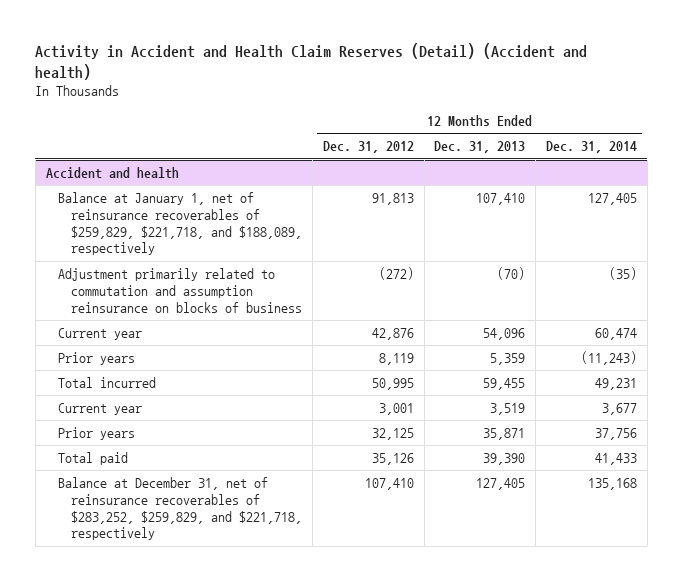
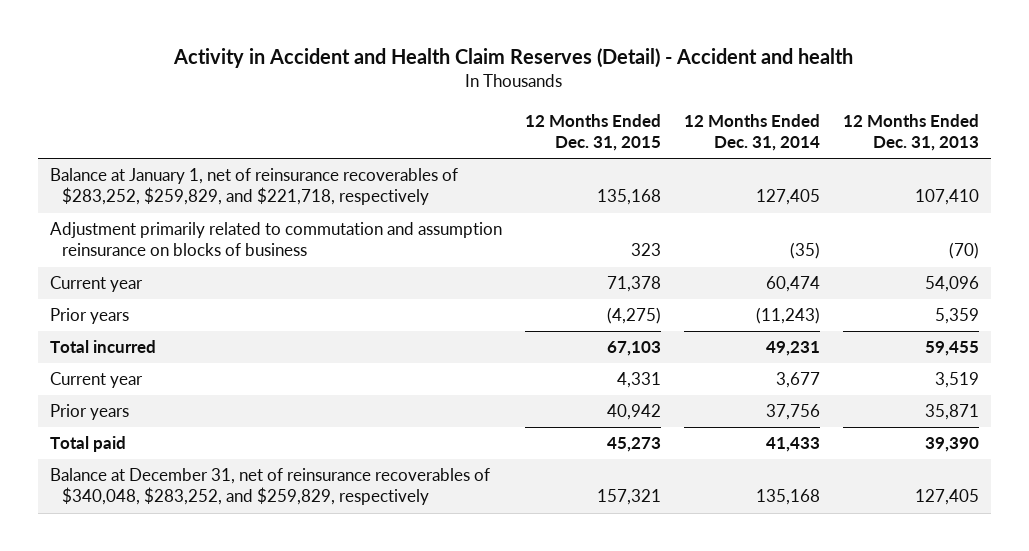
- Activity in Accident and Health Claim Reserves (Detail) (Accident and health)
+ Activity in Accident and Health Claim Reserves (Detail) - Accident and health
- | 12 Months Ended Dec. 31, 2012 | 12 Months Ended Dec. 31, 2013 | 12 Months Ended Dec. 31, 2014
+ | 12 Months Ended Dec. 31, 2015 | 12 Months Ended Dec. 31, 2014 | 12 Months Ended Dec. 31, 2013
- Accident and health
- Balance at January 1, net of reinsurance recoverables of $259,829, $221,718, and $188,089, respectively | 91,813 | 107,410 | 127,405
+ Balance at January 1, net of reinsurance recoverables of $283,252, $259,829, and $221,718, respectively | 135,168 | 127,405 | 107,410
- Balance at December 31, net of reinsurance recoverables of $283,252, $259,829, and $221,718, respectively | 107,410 | 127,405 | 135,168
+ Balance at December 31, net of reinsurance recoverables of $340,048, $283,252, and $259,829, respectively | 157,321 | 135,168 | 127,405

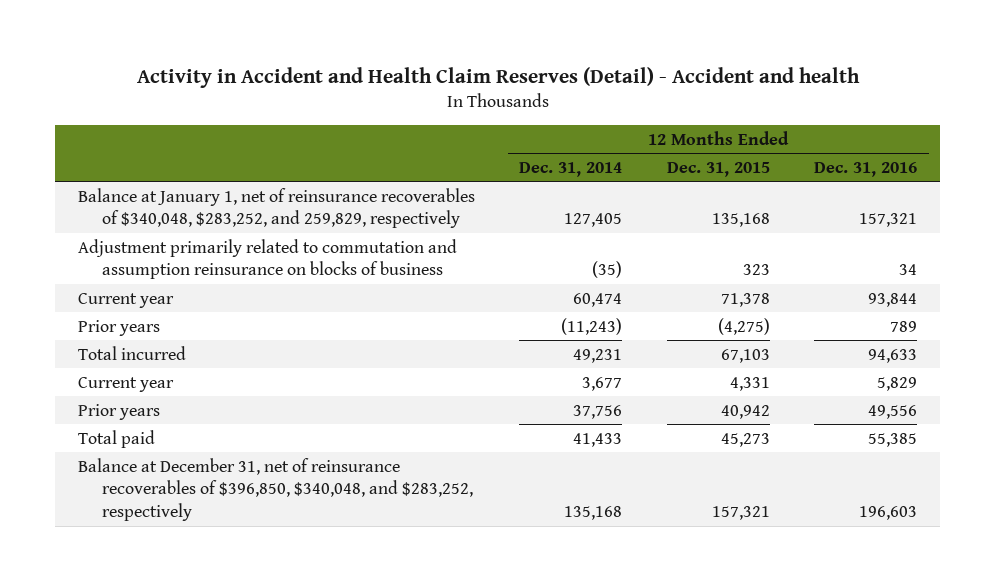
- | 12 Months Ended Dec. 31, 2015 | 12 Months Ended Dec. 31, 2014 | 12 Months Ended Dec. 31, 2013
+ | 12 Months Ended Dec. 31, 2014 | 12 Months Ended Dec. 31, 2015 | 12 Months Ended Dec. 31, 2016
- Balance at January 1, net of reinsurance recoverables of $283,252, $259,829, and $221,718, respectively | 135,168 | 127,405 | 107,410
+ Balance at January 1, net of reinsurance recoverables of $340,048, $283,252, and 259,829, respectively | 127,405 | 135,168 | 157,321
- Balance at December 31, net of reinsurance recoverables of $340,048, $283,252, and $259,829, respectively | 157,321 | 135,168 | 127,405
+ Balance at December 31, net of reinsurance recoverables of $396,850, $340,048, and $283,252, respectively | 135,168 | 157,321 | 196,603

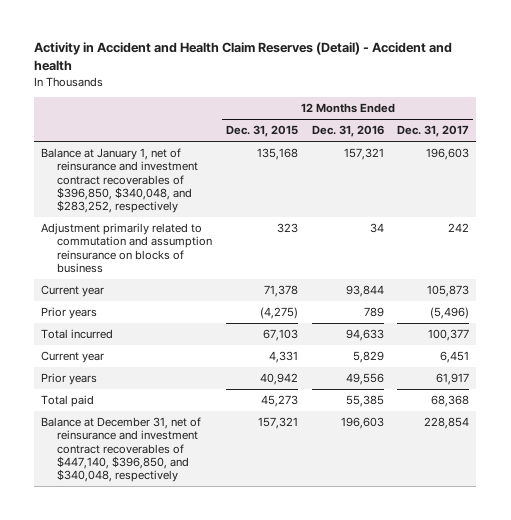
- | 12 Months Ended Dec. 31, 2014 | 12 Months Ended Dec. 31, 2015 | 12 Months Ended Dec. 31, 2016
+ | 12 Months Ended Dec. 31, 2015 | 12 Months Ended Dec. 31, 2016 | 12 Months Ended Dec. 31, 2017
- Balance at January 1, net of reinsurance recoverables of $340,048, $283,252, and 259,829, respectively | 127,405 | 135,168 | 157,321
+ Balance at January 1, net of reinsurance and investment contract recoverables of $396,850, $340,048, and $283,252, respectively | 135,168 | 157,321 | 196,603
- Balance at December 31, net of reinsurance recoverables of $396,850, $340,048, and $283,252, respectively | 135,168 | 157,321 | 196,603
+ Balance at December 31, net of reinsurance and investment contract recoverables of $447,140, $396,850, and $340,048, respectively | 157,321 | 196,603 | 228,854

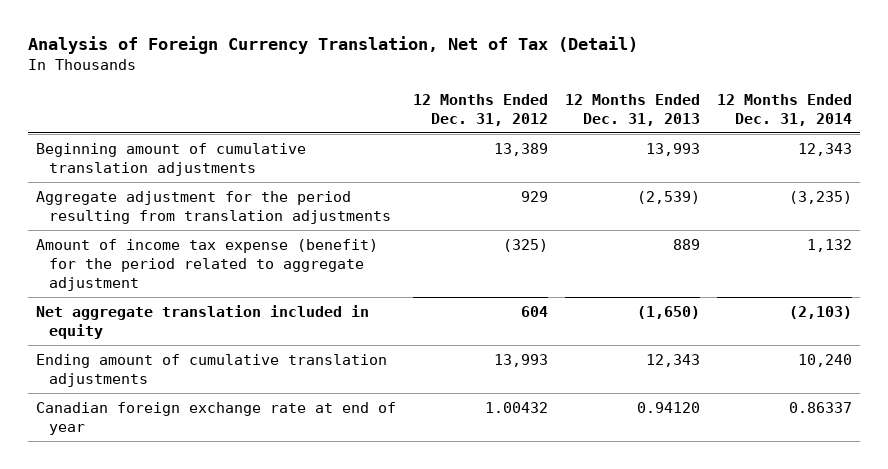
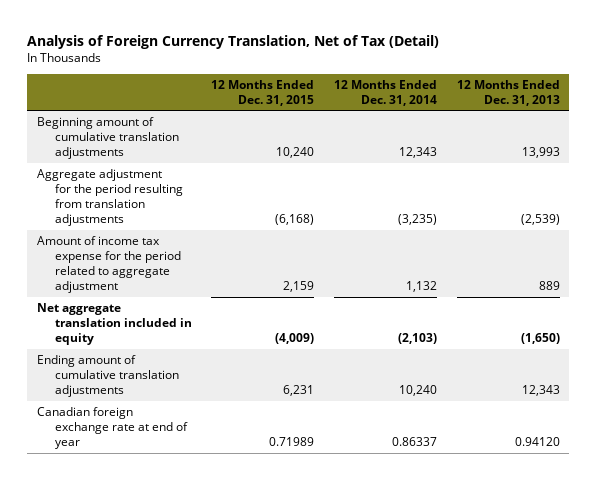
- | 12 Months Ended Dec. 31, 2012 | 12 Months Ended Dec. 31, 2013 | 12 Months Ended Dec. 31, 2014
+ | 12 Months Ended Dec. 31, 2015 | 12 Months Ended Dec. 31, 2014 | 12 Months Ended Dec. 31, 2013
- Amount of income tax expense (benefit) for the period related to aggregate adjustment | (325) | 889 | 1,132
+ Amount of income tax expense for the period related to aggregate adjustment | 2,159 | 1,132 | 889

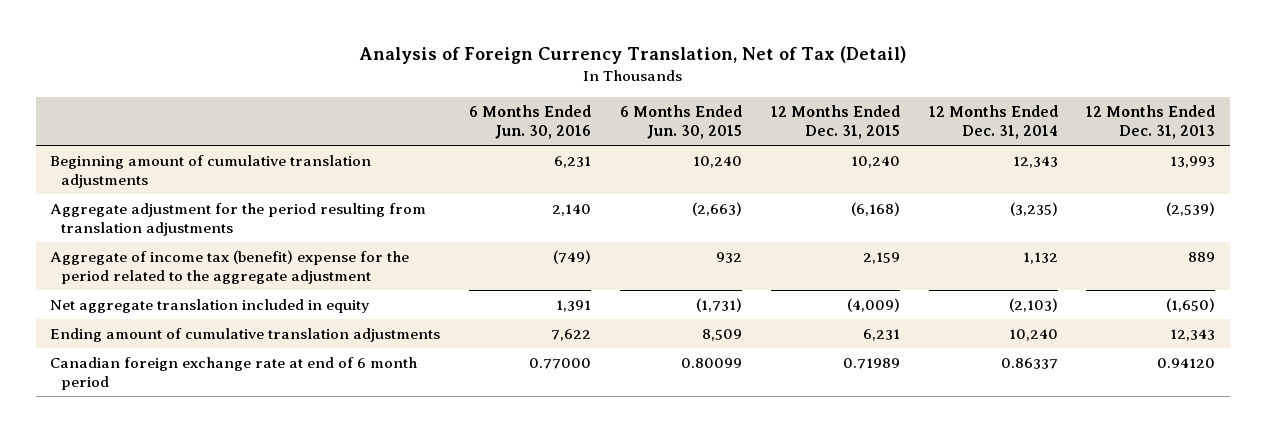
- | 12 Months Ended Dec. 31, 2015 | 12 Months Ended Dec. 31, 2014 | 12 Months Ended Dec. 31, 2013
+ | 6 Months Ended Jun. 30, 2016 | 6 Months Ended Jun. 30, 2015 | 12 Months Ended Dec. 31, 2015 | 12 Months Ended Dec. 31, 2014 | 12 Months Ended Dec. 31, 2013
- Amount of income tax expense for the period related to aggregate adjustment | 2,159 | 1,132 | 889
+ Aggregate of income tax (benefit) expense for the period related to the aggregate adjustment | (749) | 932 | 2,159 | 1,132 | 889
- Canadian foreign exchange rate at end of year | 0.71989 | 0.86337 | 0.94120
+ Canadian foreign exchange rate at end of 6 month period | 0.77000 | 0.80099 | 0.71989 | 0.86337 | 0.94120

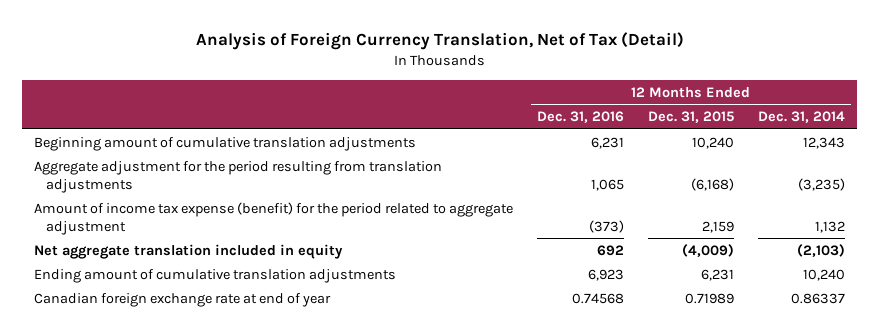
- | 6 Months Ended Jun. 30, 2016 | 6 Months Ended Jun. 30, 2015 | 12 Months Ended Dec. 31, 2015 | 12 Months Ended Dec. 31, 2014 | 12 Months Ended Dec. 31, 2013
+ | 12 Months Ended Dec. 31, 2016 | 12 Months Ended Dec. 31, 2015 | 12 Months Ended Dec. 31, 2014
- Aggregate of income tax (benefit) expense for the period related to the aggregate adjustment | (749) | 932 | 2,159 | 1,132 | 889
+ Amount of income tax expense (benefit) for the period related to aggregate adjustment | (373) | 2,159 | 1,132
- Canadian foreign exchange rate at end of 6 month period | 0.77000 | 0.80099 | 0.71989 | 0.86337 | 0.94120
+ Canadian foreign exchange rate at end of year | 0.74568 | 0.71989 | 0.86337

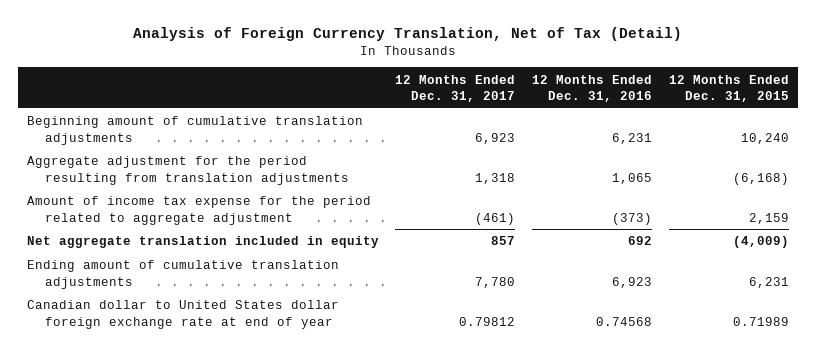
- | 12 Months Ended Dec. 31, 2016 | 12 Months Ended Dec. 31, 2015 | 12 Months Ended Dec. 31, 2014
+ | 12 Months Ended Dec. 31, 2017 | 12 Months Ended Dec. 31, 2016 | 12 Months Ended Dec. 31, 2015
- Amount of income tax expense (benefit) for the period related to aggregate adjustment | (373) | 2,159 | 1,132
+ Amount of income tax expense for the period related to aggregate adjustment | (461) | (373) | 2,159
- Canadian foreign exchange rate at end of year | 0.74568 | 0.71989 | 0.86337
+ Canadian dollar to United States dollar foreign exchange rate at end of year | 0.79812 | 0.74568 | 0.71989

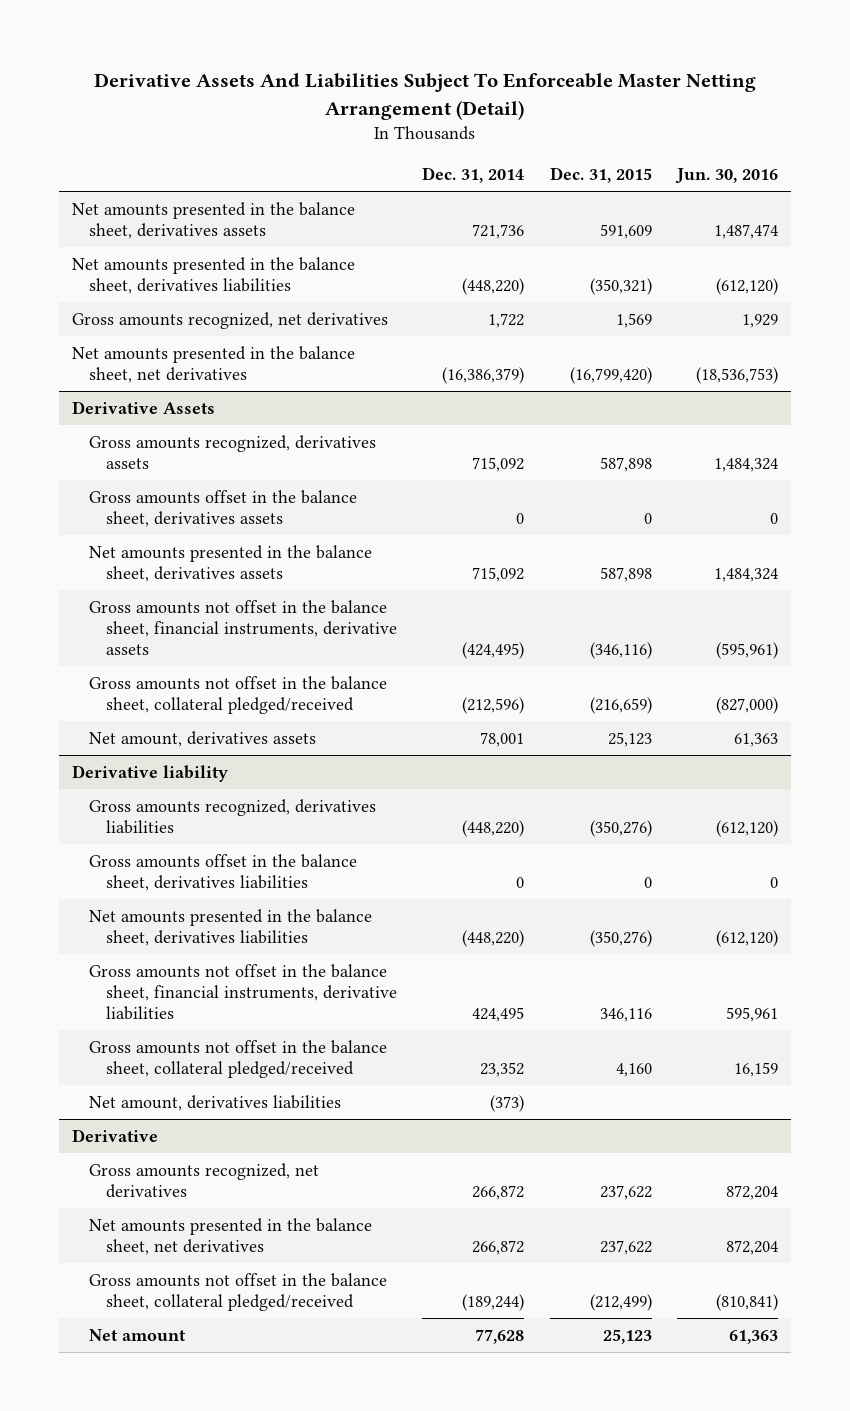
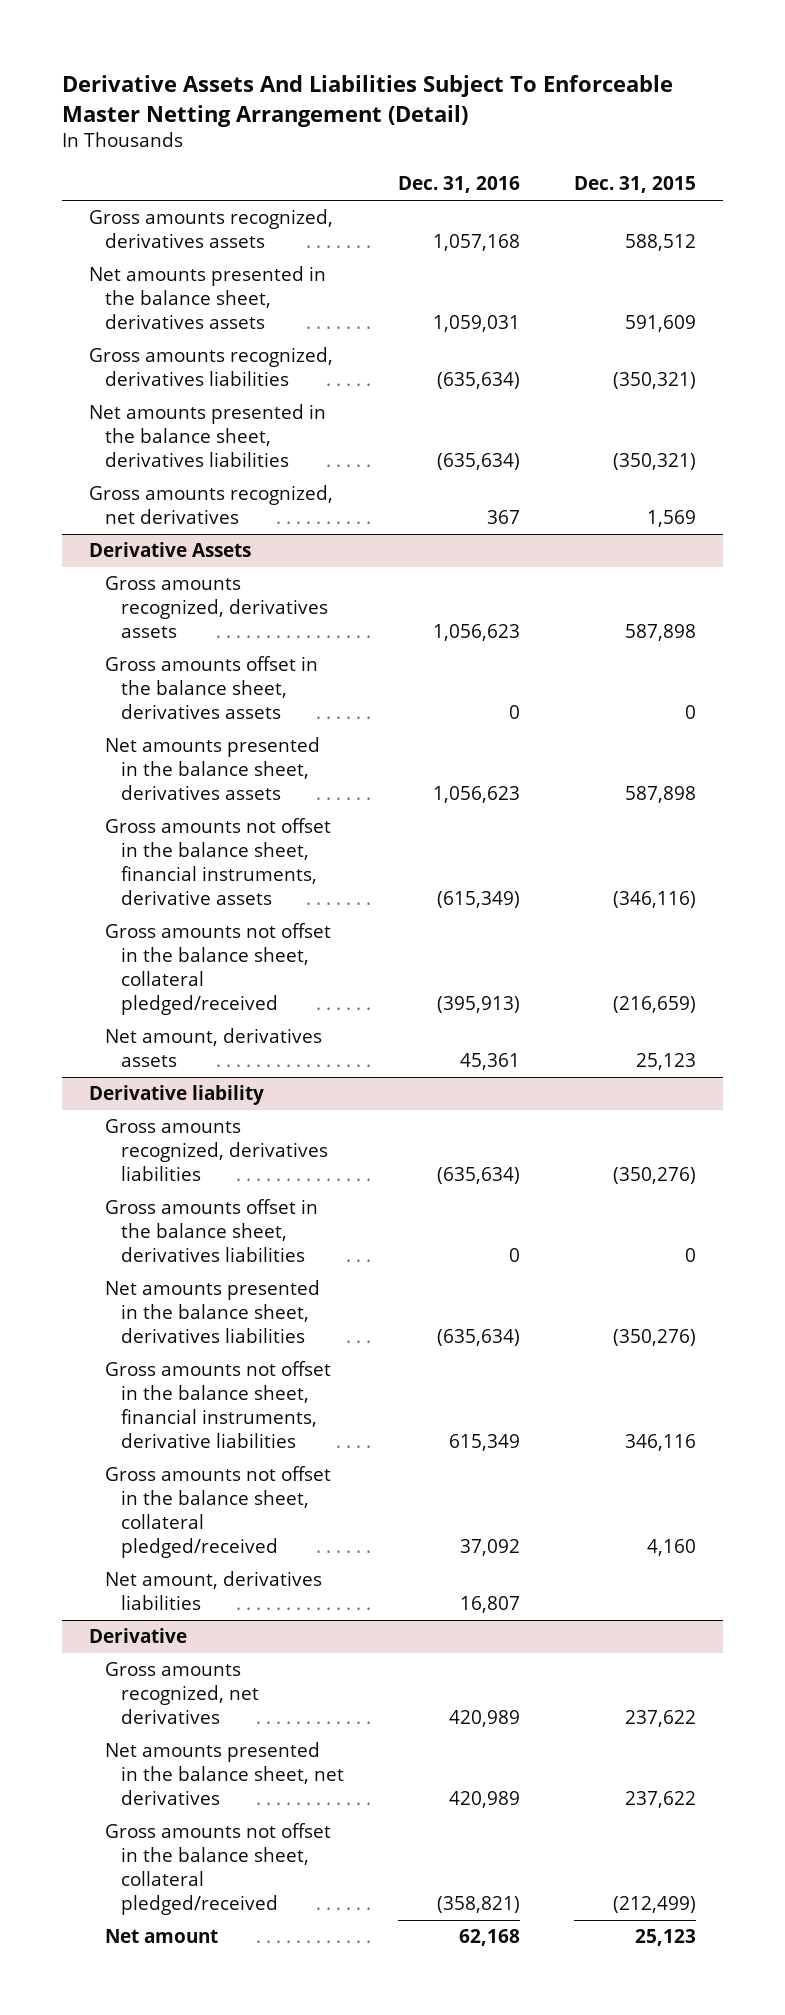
- | Dec. 31, 2014 | Dec. 31, 2015 | Jun. 30, 2016
+ | Dec. 31, 2016 | Dec. 31, 2015
+ Gross amounts recognized, derivatives assets | 1,057,168 | 588,512
+ Gross amounts recognized, derivatives liabilities | (635,634) | (350,321)
- Net amounts presented in the balance sheet, net derivatives | (16,386,379) | (16,799,420) | (18,536,753)

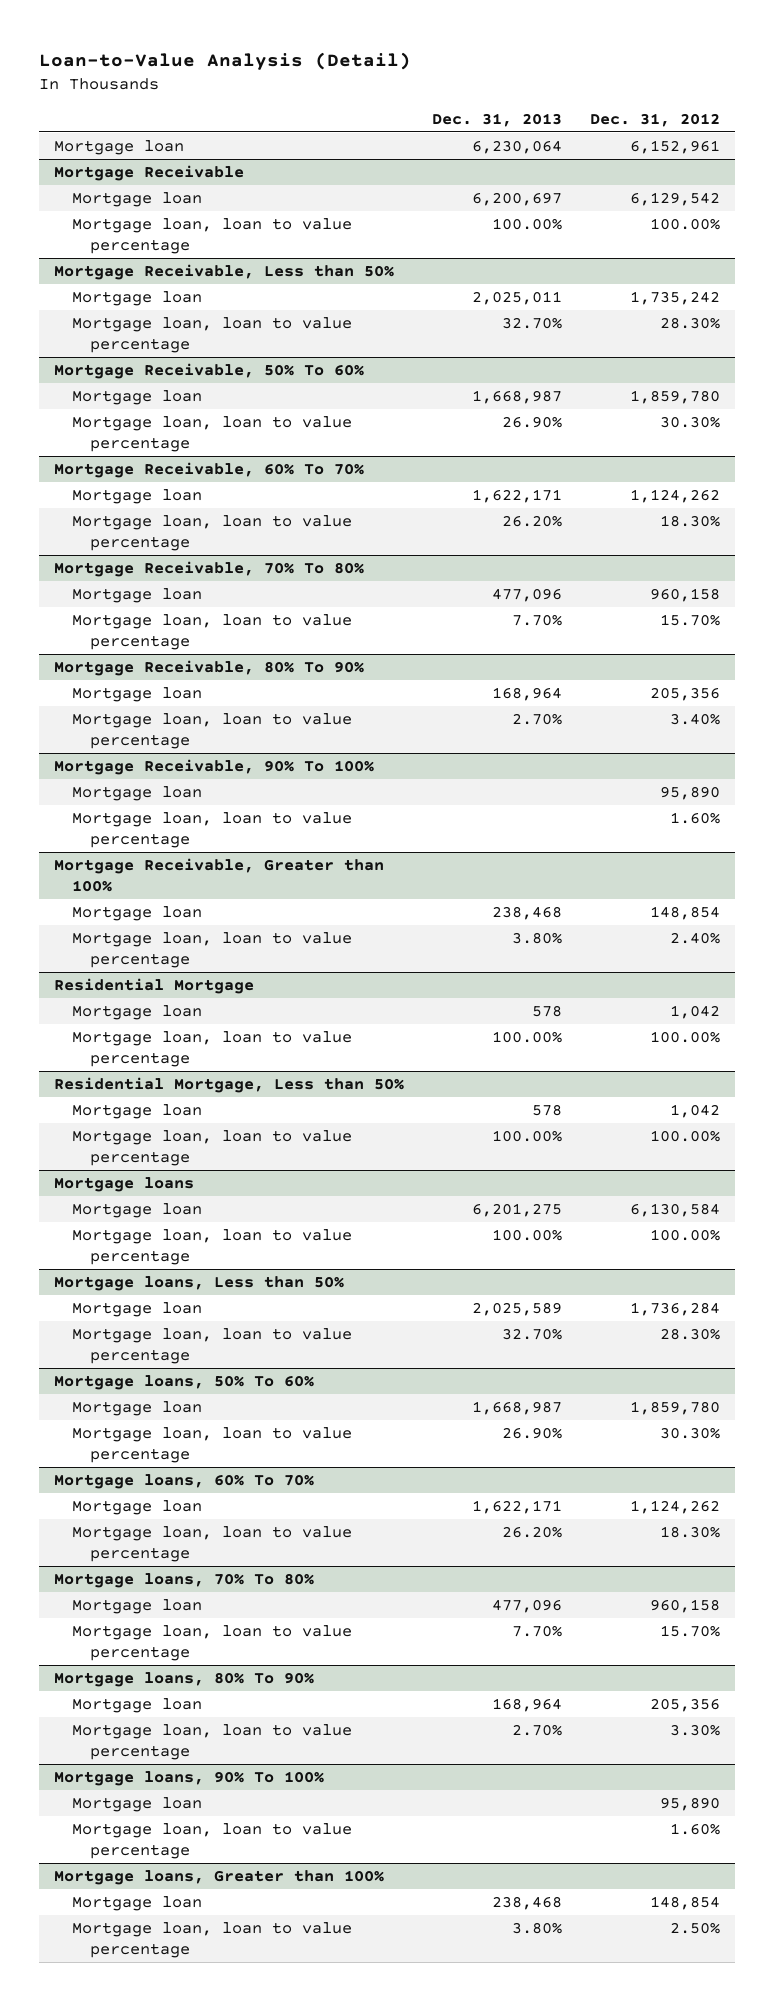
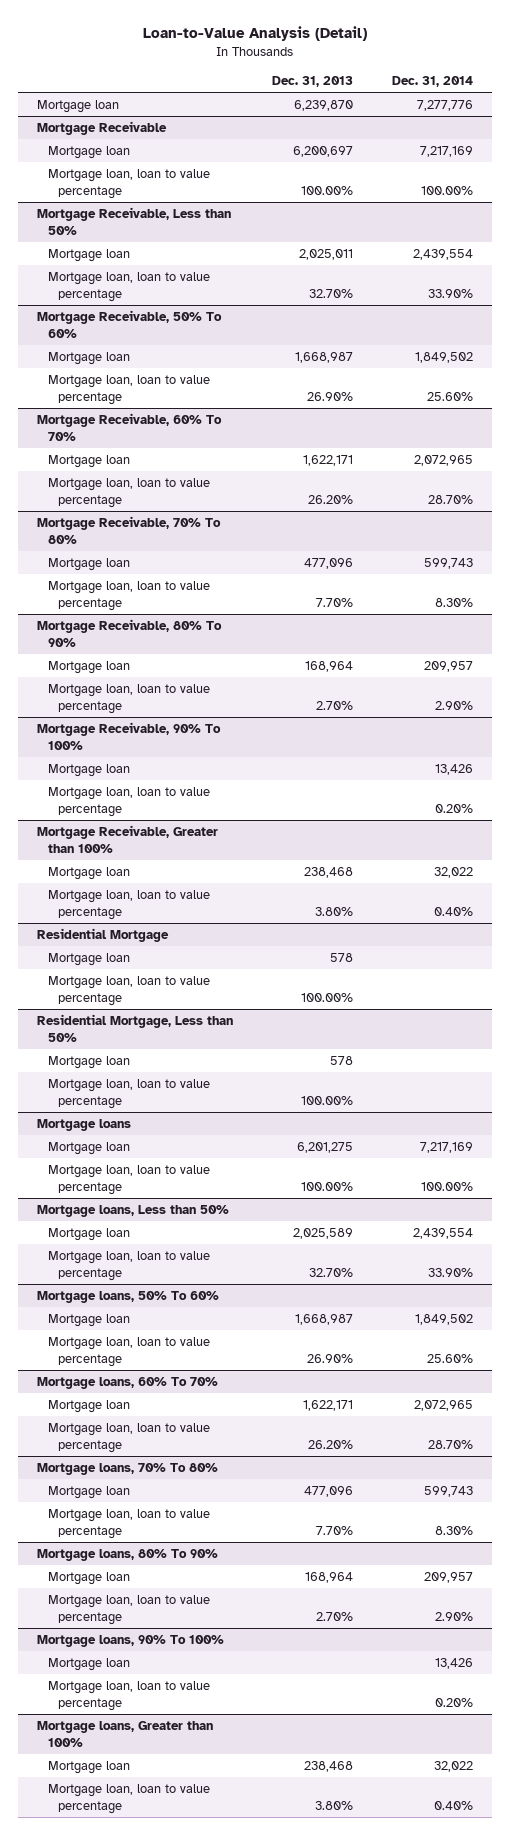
- | Dec. 31, 2013 | Dec. 31, 2012
+ | Dec. 31, 2013 | Dec. 31, 2014
- Mortgage loan | 6,230,064 | 6,152,961
+ Mortgage loan | 6,239,870 | 7,277,776

